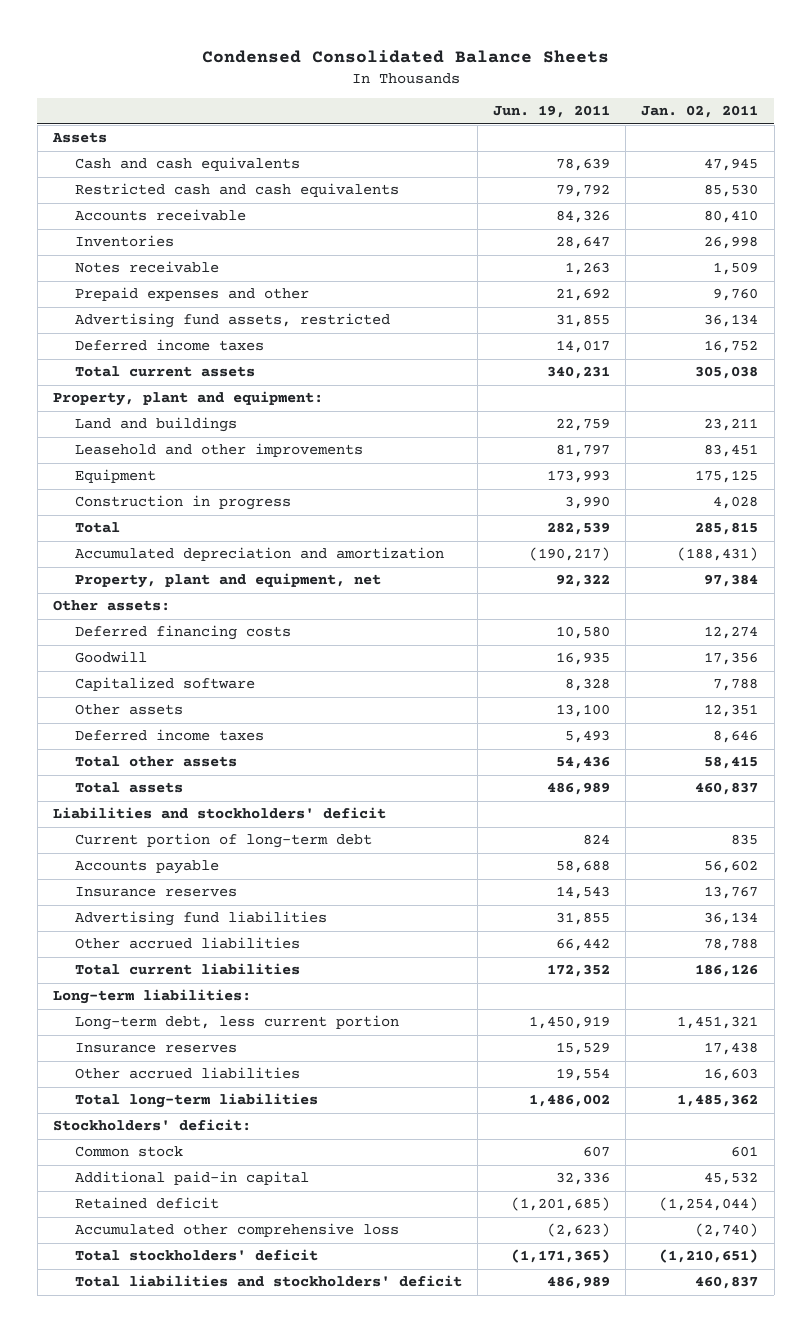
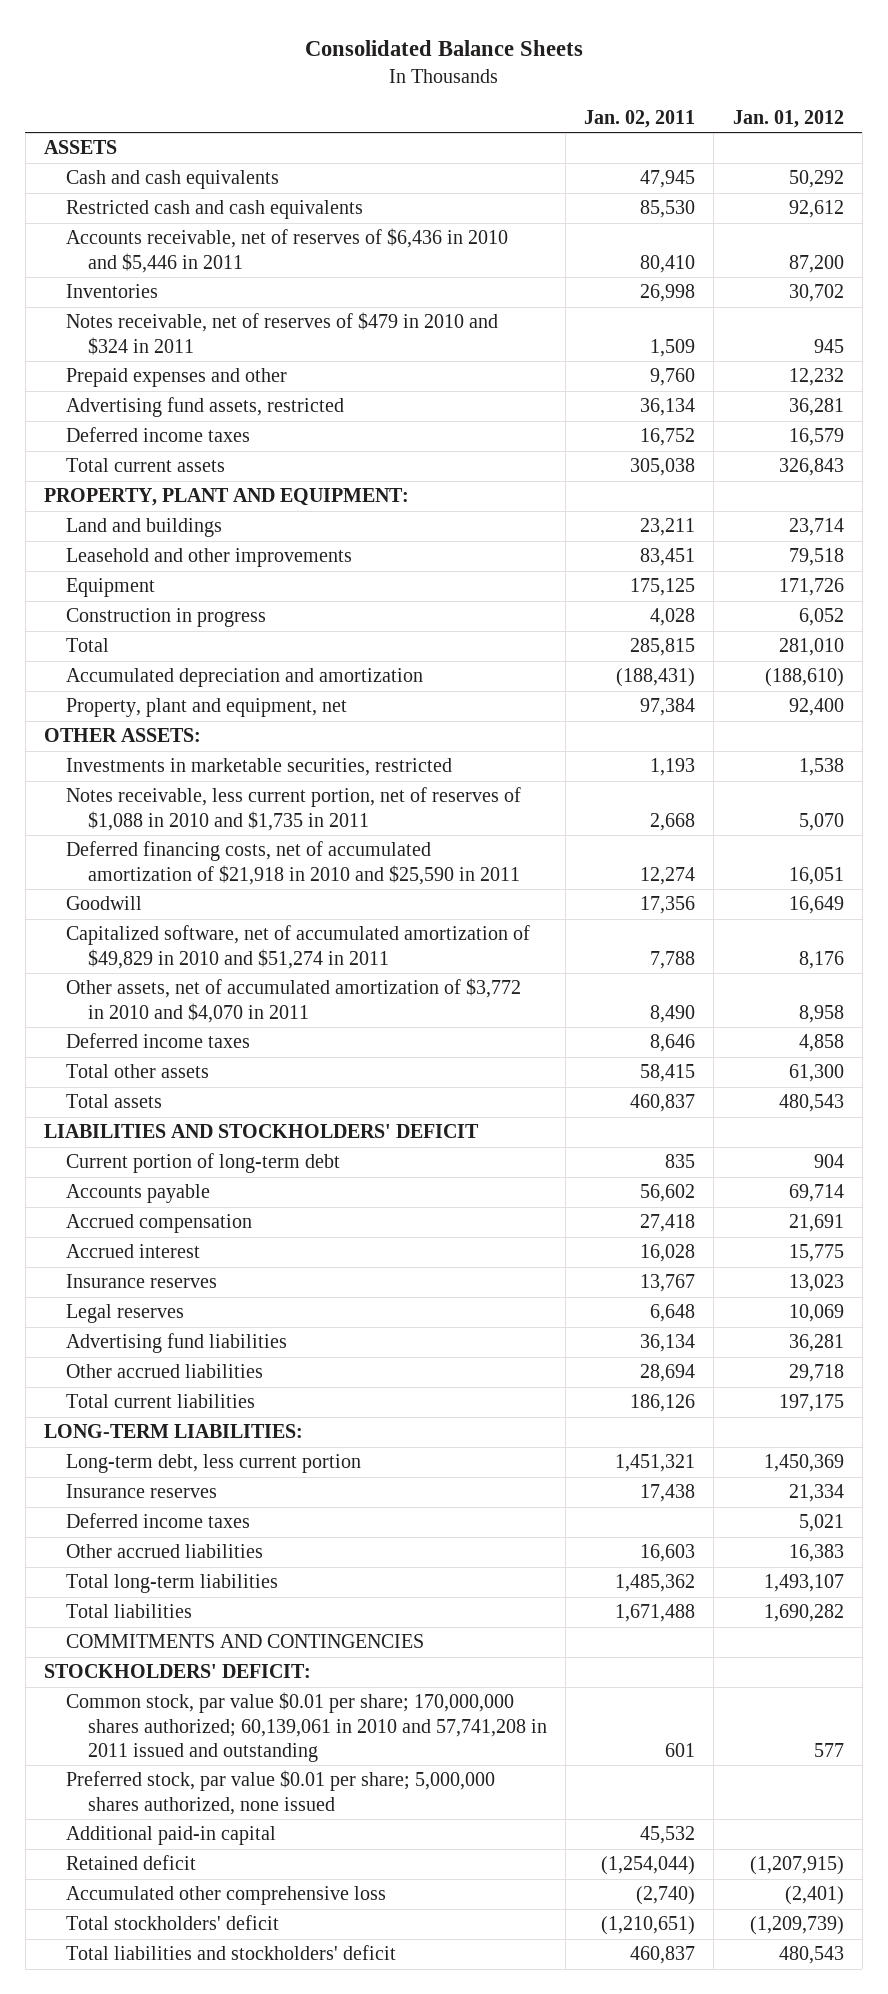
- Condensed Consolidated Balance Sheets
+ Consolidated Balance Sheets
- | Jun. 19, 2011 | Jan. 02, 2011
+ | Jan. 02, 2011 | Jan. 01, 2012
- Assets
+ ASSETS
- Accounts receivable | 84,326 | 80,410
+ Accounts receivable, net of reserves of $6,436 in 2010 and $5,446 in 2011 | 80,410 | 87,200
- Notes receivable | 1,263 | 1,509
+ Notes receivable, net of reserves of $479 in 2010 and $324 in 2011 | 1,509 | 945
- Property, plant and equipment:
+ PROPERTY, PLANT AND EQUIPMENT:
- Other assets:
- Deferred financing costs | 10,580 | 12,274
+ OTHER ASSETS:
+ Investments in marketable securities, restricted | 1,193 | 1,538
+ Notes receivable, less current portion, net of reserves of $1,088 in 2010 and $1,735 in 2011 | 2,668 | 5,070
+ Deferred financing costs, net of accumulated amortization of $21,918 in 2010 and $25,590 in 2011 | 12,274 | 16,051
- Capitalized software | 8,328 | 7,788
- Other assets | 13,100 | 12,351
+ Capitalized software, net of accumulated amortization of $49,829 in 2010 and $51,274 in 2011 | 7,788 | 8,176
+ Other assets, net of accumulated amortization of $3,772 in 2010 and $4,070 in 2011 | 8,490 | 8,958
- Liabilities and stockholders' deficit
+ LIABILITIES AND STOCKHOLDERS' DEFICIT
+ Accrued compensation | 27,418 | 21,691
+ Accrued interest | 16,028 | 15,775
+ Legal reserves | 6,648 | 10,069
- Other accrued liabilities | 66,442 | 78,788
+ Other accrued liabilities | 28,694 | 29,718
- Long-term liabilities:
+ LONG-TERM LIABILITIES:
+ Deferred income taxes | | 5,021
- Stockholders' deficit:
- Common stock | 607 | 601
+ Total liabilities | 1,671,488 | 1,690,282
+ COMMITMENTS AND CONTINGENCIES
+ STOCKHOLDERS' DEFICIT:
+ Common stock, par value $0.01 per share; 170,000,000 shares authorized; 60,139,061 in 2010 and 57,741,208 in 2011 issued and outstanding | 601 | 577
+ Preferred stock, par value $0.01 per share; 5,000,000 shares authorized, none issued

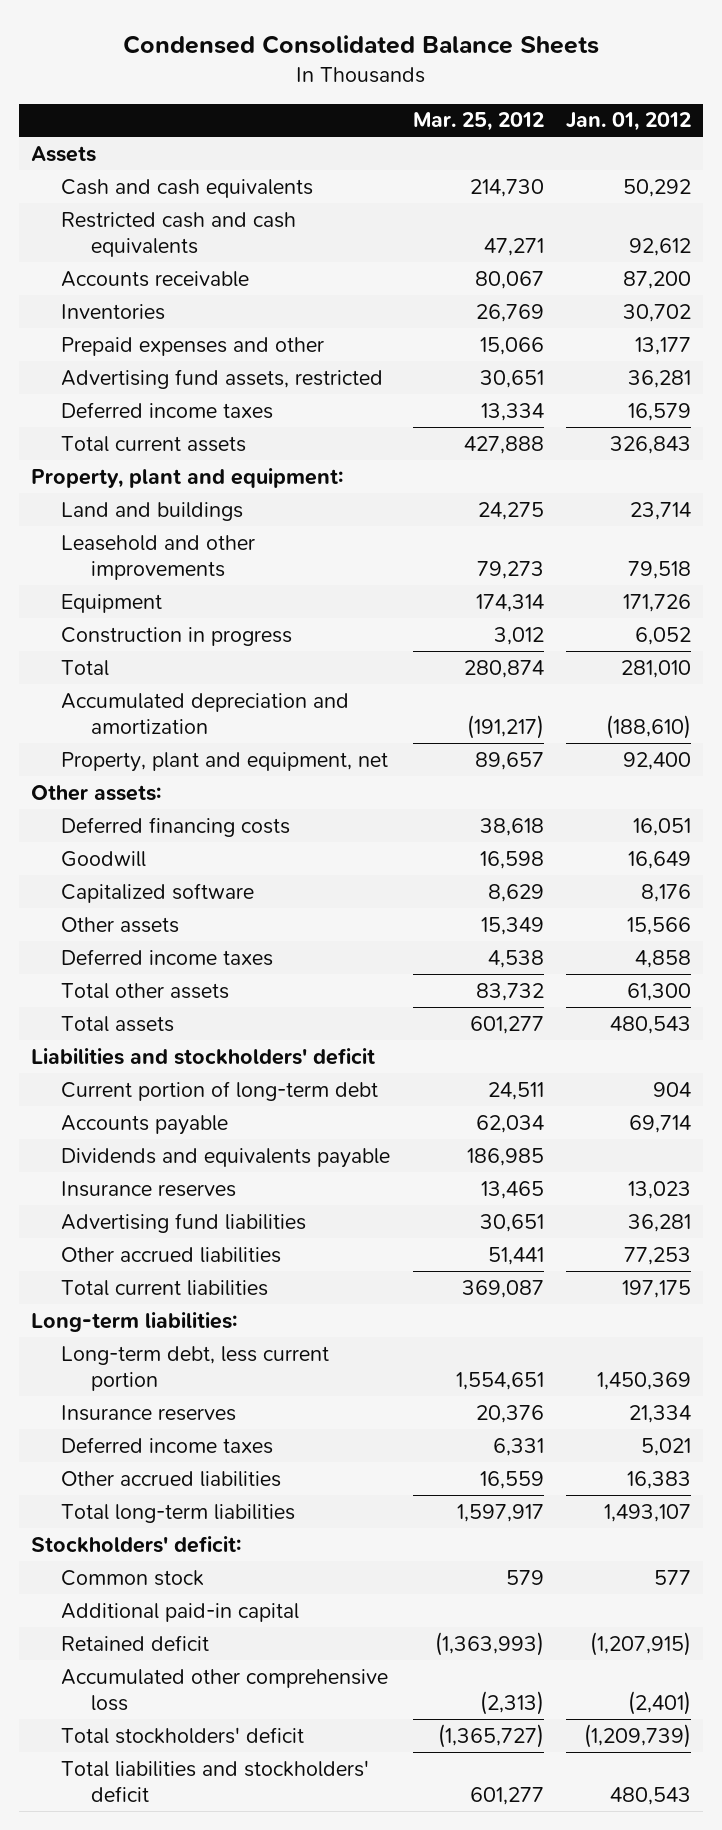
- Consolidated Balance Sheets
+ Condensed Consolidated Balance Sheets
- | Jan. 02, 2011 | Jan. 01, 2012
+ | Mar. 25, 2012 | Jan. 01, 2012
- ASSETS
+ Assets
- Accounts receivable, net of reserves of $6,436 in 2010 and $5,446 in 2011 | 80,410 | 87,200
+ Accounts receivable | 80,067 | 87,200
- Notes receivable, net of reserves of $479 in 2010 and $324 in 2011 | 1,509 | 945
- Prepaid expenses and other | 9,760 | 12,232
+ Prepaid expenses and other | 15,066 | 13,177
- PROPERTY, PLANT AND EQUIPMENT:
+ Property, plant and equipment:
- OTHER ASSETS:
- Investments in marketable securities, restricted | 1,193 | 1,538
- Notes receivable, less current portion, net of reserves of $1,088 in 2010 and $1,735 in 2011 | 2,668 | 5,070
- Deferred financing costs, net of accumulated amortization of $21,918 in 2010 and $25,590 in 2011 | 12,274 | 16,051
+ Other assets:
+ Deferred financing costs | 38,618 | 16,051
- Capitalized software, net of accumulated amortization of $49,829 in 2010 and $51,274 in 2011 | 7,788 | 8,176
- Other assets, net of accumulated amortization of $3,772 in 2010 and $4,070 in 2011 | 8,490 | 8,958
+ Capitalized software | 8,629 | 8,176
+ Other assets | 15,349 | 15,566
- LIABILITIES AND STOCKHOLDERS' DEFICIT
+ Liabilities and stockholders' deficit
- Accrued compensation | 27,418 | 21,691
- Accrued interest | 16,028 | 15,775
+ Dividends and equivalents payable | 186,985 |
- Legal reserves | 6,648 | 10,069
- Other accrued liabilities | 28,694 | 29,718
+ Other accrued liabilities | 51,441 | 77,253
- LONG-TERM LIABILITIES:
+ Long-term liabilities:
- Total liabilities | 1,671,488 | 1,690,282
- COMMITMENTS AND CONTINGENCIES
- STOCKHOLDERS' DEFICIT:
- Common stock, par value $0.01 per share; 170,000,000 shares authorized; 60,139,061 in 2010 and 57,741,208 in 2011 issued and outstanding | 601 | 577
- Preferred stock, par value $0.01 per share; 5,000,000 shares authorized, none issued
+ Stockholders' deficit:
+ Common stock | 579 | 577

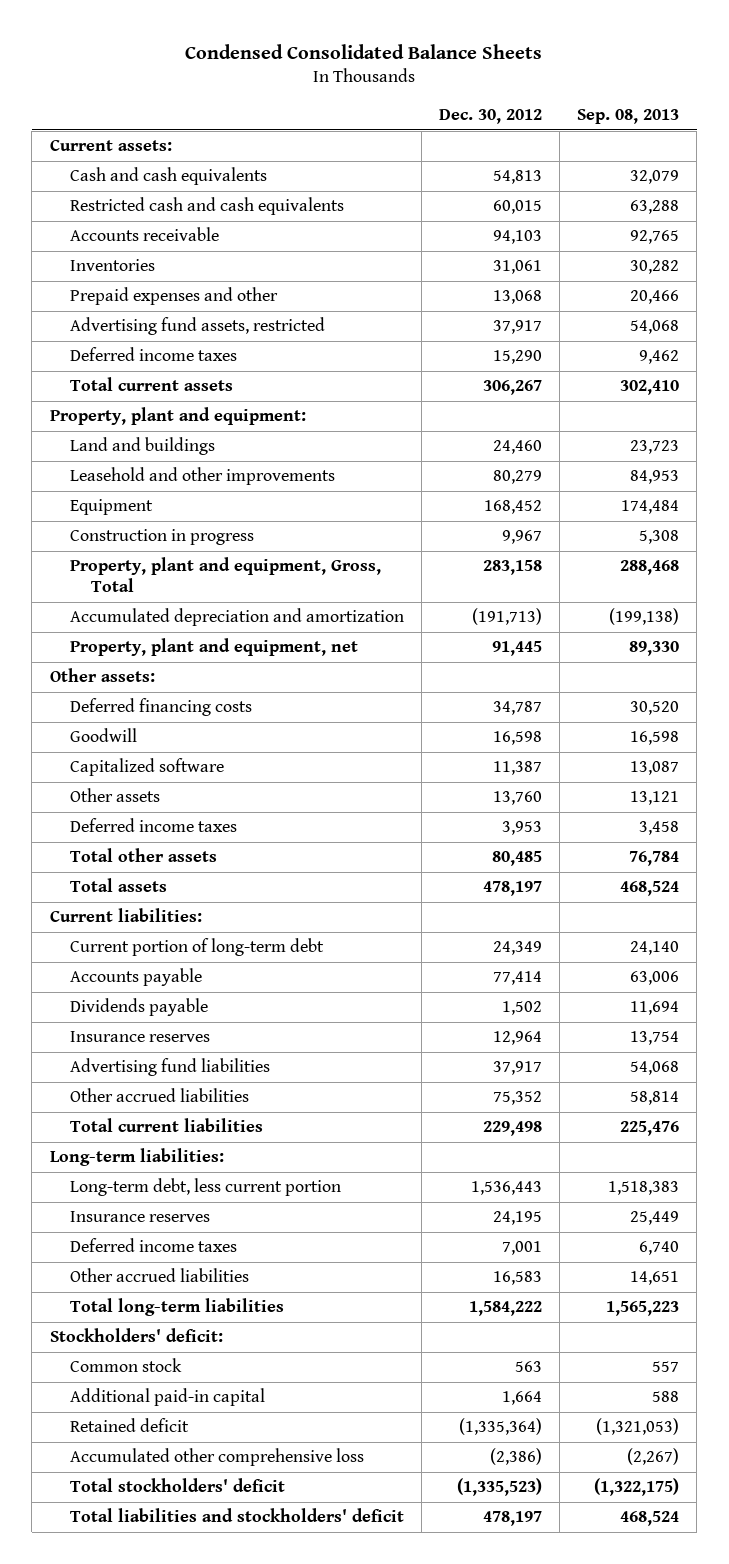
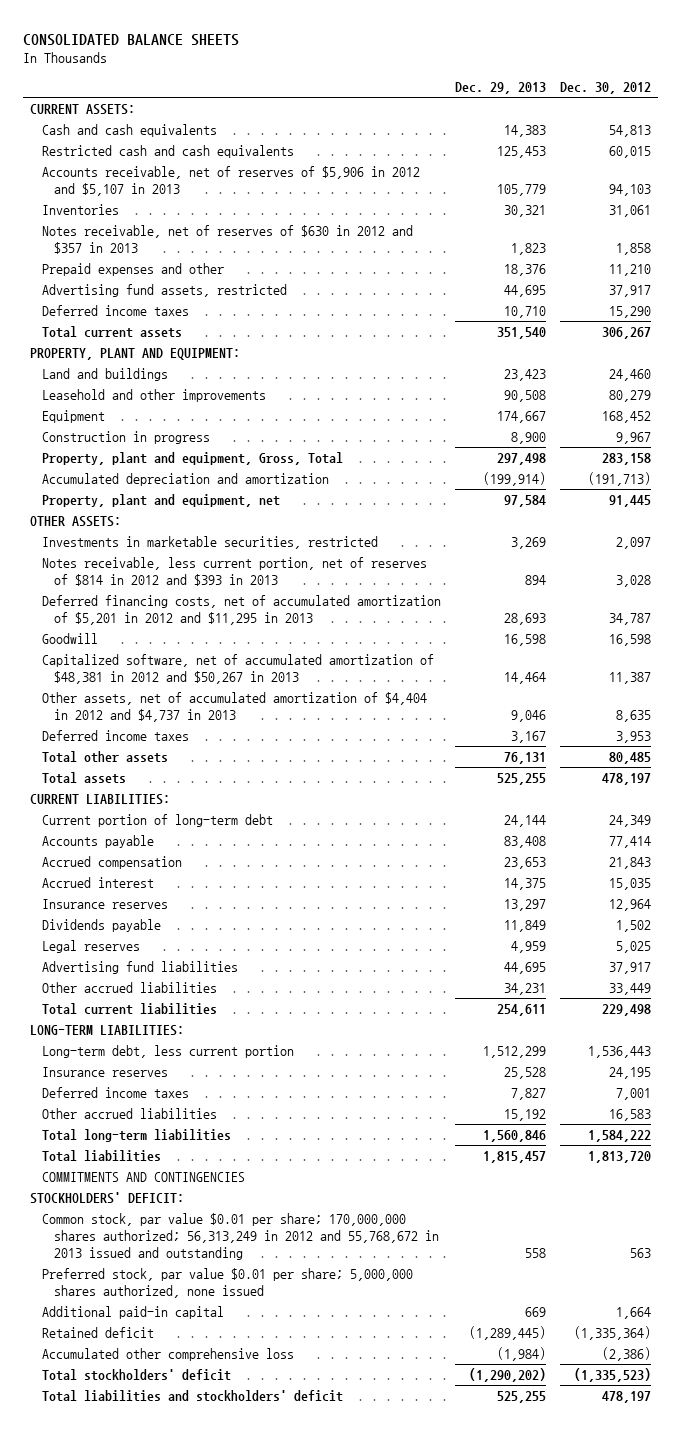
- Condensed Consolidated Balance Sheets
+ CONSOLIDATED BALANCE SHEETS
- | Dec. 30, 2012 | Sep. 08, 2013
+ | Dec. 29, 2013 | Dec. 30, 2012
- Current assets:
+ CURRENT ASSETS:
- Accounts receivable | 94,103 | 92,765
+ Accounts receivable, net of reserves of $5,906 in 2012 and $5,107 in 2013 | 105,779 | 94,103
- Prepaid expenses and other | 13,068 | 20,466
+ Notes receivable, net of reserves of $630 in 2012 and $357 in 2013 | 1,823 | 1,858
+ Prepaid expenses and other | 18,376 | 11,210
- Property, plant and equipment:
+ PROPERTY, PLANT AND EQUIPMENT:
- Other assets:
- Deferred financing costs | 34,787 | 30,520
+ OTHER ASSETS:
+ Investments in marketable securities, restricted | 3,269 | 2,097
+ Notes receivable, less current portion, net of reserves of $814 in 2012 and $393 in 2013 | 894 | 3,028
+ Deferred financing costs, net of accumulated amortization of $5,201 in 2012 and $11,295 in 2013 | 28,693 | 34,787
- Capitalized software | 11,387 | 13,087
- Other assets | 13,760 | 13,121
+ Capitalized software, net of accumulated amortization of $48,381 in 2012 and $50,267 in 2013 | 14,464 | 11,387
+ Other assets, net of accumulated amortization of $4,404 in 2012 and $4,737 in 2013 | 9,046 | 8,635
- Current liabilities:
+ CURRENT LIABILITIES:
+ Accrued compensation | 23,653 | 21,843
+ Accrued interest | 14,375 | 15,035
moved down: Dividends payable | 11,849 | 1,502
+ Legal reserves | 4,959 | 5,025
- Other accrued liabilities | 75,352 | 58,814
+ Other accrued liabilities | 34,231 | 33,449
- Long-term liabilities:
+ LONG-TERM LIABILITIES:
- Stockholders' deficit:
- Common stock | 563 | 557
+ Total liabilities | 1,815,457 | 1,813,720
+ COMMITMENTS AND CONTINGENCIES
+ STOCKHOLDERS' DEFICIT:
+ Common stock, par value $0.01 per share; 170,000,000 shares authorized; 56,313,249 in 2012 and 55,768,672 in 2013 issued and outstanding | 558 | 563
+ Preferred stock, par value $0.01 per share; 5,000,000 shares authorized, none issued

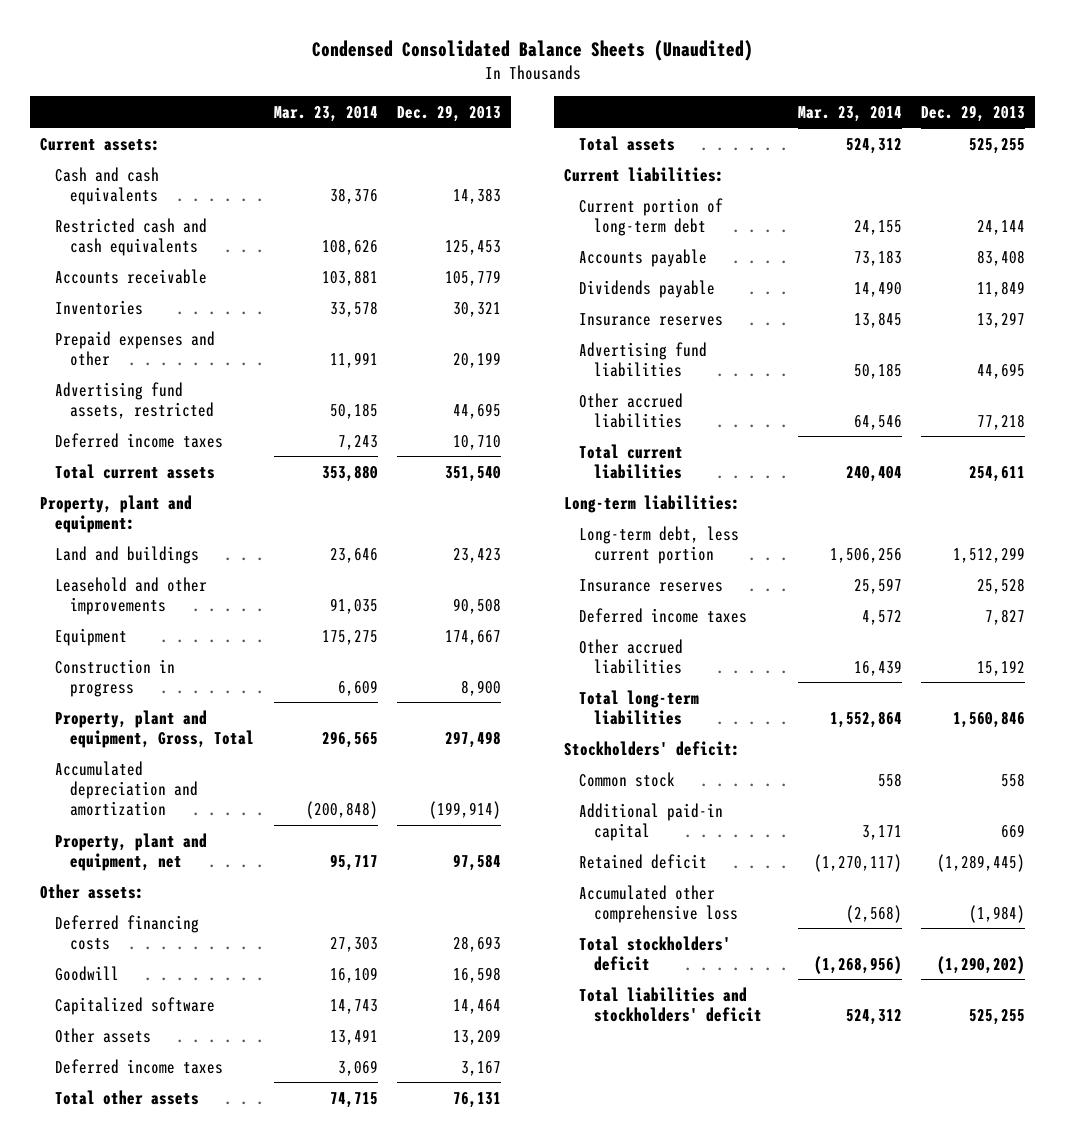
- CONSOLIDATED BALANCE SHEETS
+ Condensed Consolidated Balance Sheets (Unaudited)
- | Dec. 29, 2013 | Dec. 30, 2012
+ | Mar. 23, 2014 | Dec. 29, 2013
- CURRENT ASSETS:
+ Current assets:
- Accounts receivable, net of reserves of $5,906 in 2012 and $5,107 in 2013 | 105,779 | 94,103
+ Accounts receivable | 103,881 | 105,779
- Notes receivable, net of reserves of $630 in 2012 and $357 in 2013 | 1,823 | 1,858
- Prepaid expenses and other | 18,376 | 11,210
+ Prepaid expenses and other | 11,991 | 20,199
- PROPERTY, PLANT AND EQUIPMENT:
+ Property, plant and equipment:
- OTHER ASSETS:
- Investments in marketable securities, restricted | 3,269 | 2,097
- Notes receivable, less current portion, net of reserves of $814 in 2012 and $393 in 2013 | 894 | 3,028
- Deferred financing costs, net of accumulated amortization of $5,201 in 2012 and $11,295 in 2013 | 28,693 | 34,787
+ Other assets:
+ Deferred financing costs | 27,303 | 28,693
- Capitalized software, net of accumulated amortization of $48,381 in 2012 and $50,267 in 2013 | 14,464 | 11,387
- Other assets, net of accumulated amortization of $4,404 in 2012 and $4,737 in 2013 | 9,046 | 8,635
+ Capitalized software | 14,743 | 14,464
+ Other assets | 13,491 | 13,209
- CURRENT LIABILITIES:
+ Current liabilities:
- Accrued compensation | 23,653 | 21,843
- Accrued interest | 14,375 | 15,035
- Legal reserves | 4,959 | 5,025
moved down: Insurance reserves | 13,845 | 13,297
- Other accrued liabilities | 34,231 | 33,449
+ Other accrued liabilities | 64,546 | 77,218
- LONG-TERM LIABILITIES:
+ Long-term liabilities:
- Total liabilities | 1,815,457 | 1,813,720
- COMMITMENTS AND CONTINGENCIES
- STOCKHOLDERS' DEFICIT:
- Common stock, par value $0.01 per share; 170,000,000 shares authorized; 56,313,249 in 2012 and 55,768,672 in 2013 issued and outstanding | 558 | 563
- Preferred stock, par value $0.01 per share; 5,000,000 shares authorized, none issued
+ Stockholders' deficit:
+ Common stock | 558 | 558

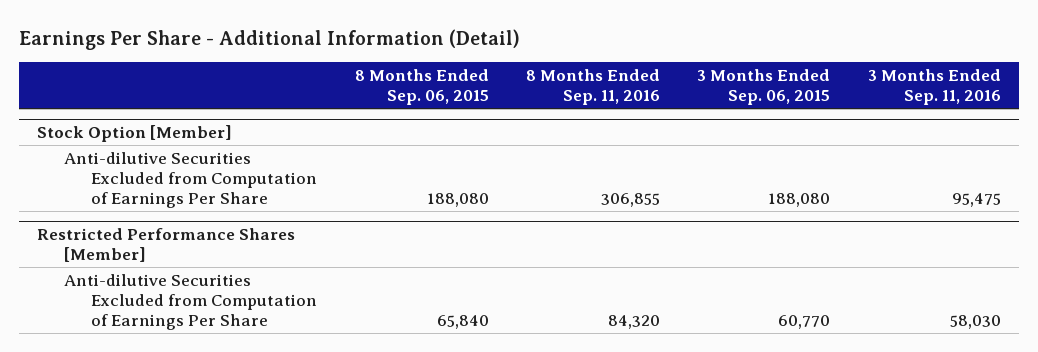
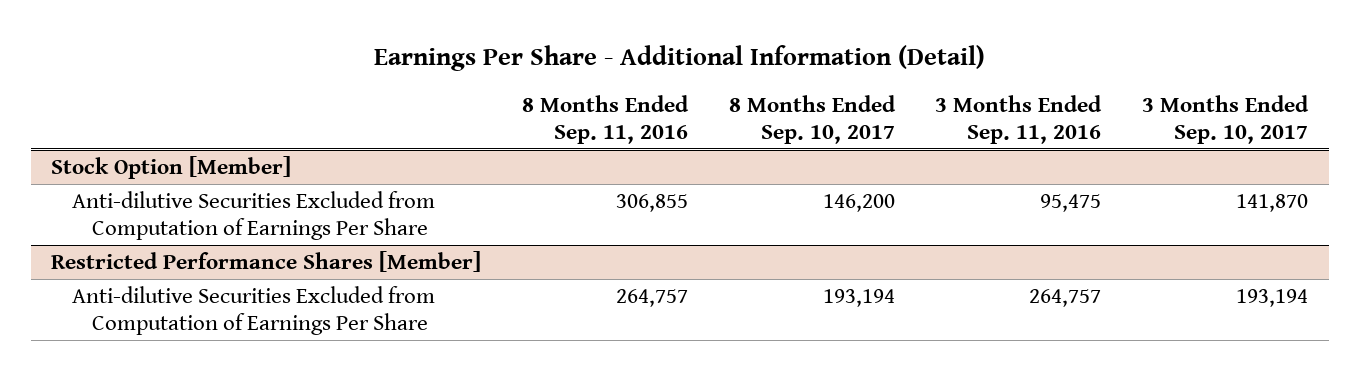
- | 8 Months Ended Sep. 06, 2015 | 8 Months Ended Sep. 11, 2016 | 3 Months Ended Sep. 06, 2015 | 3 Months Ended Sep. 11, 2016
+ | 8 Months Ended Sep. 11, 2016 | 8 Months Ended Sep. 10, 2017 | 3 Months Ended Sep. 11, 2016 | 3 Months Ended Sep. 10, 2017
@ Restricted Performance Shares [Member]
- Anti-dilutive Securities Excluded from Computation of Earnings Per Share | 65,840 | 84,320 | 60,770 | 58,030
+ Anti-dilutive Securities Excluded from Computation of Earnings Per Share | 264,757 | 193,194 | 264,757 | 193,194

